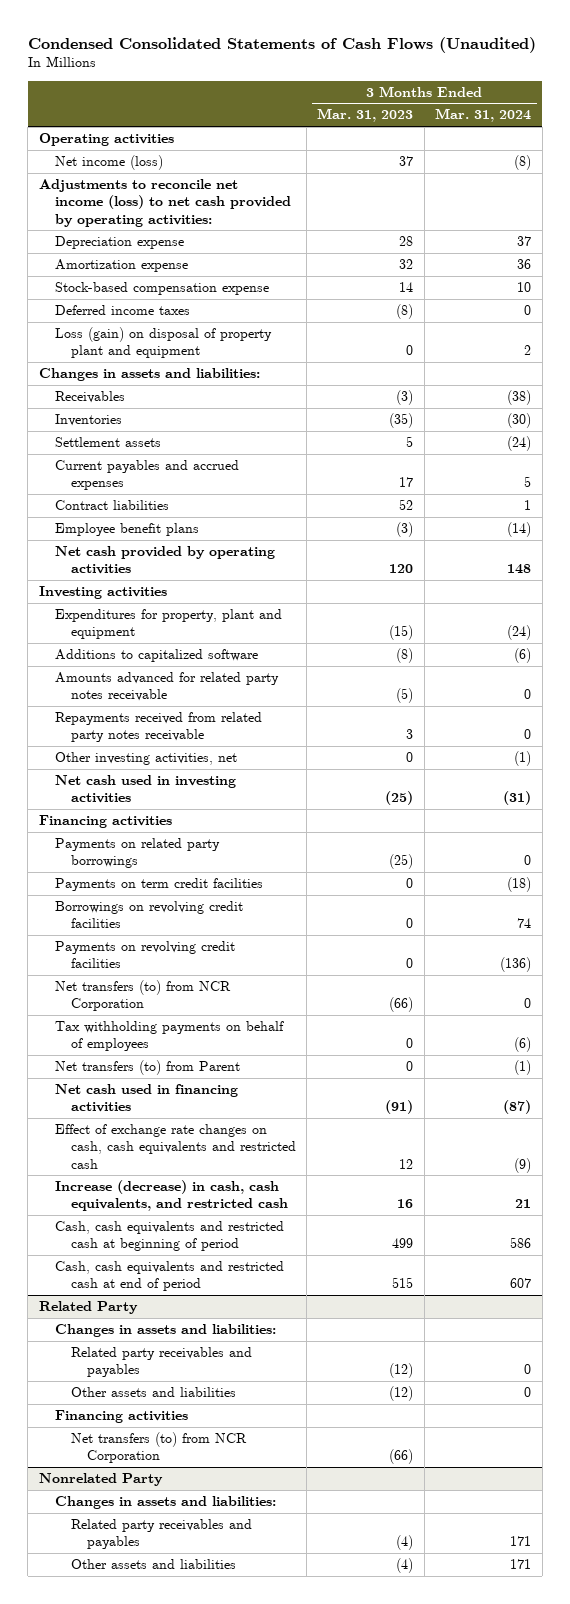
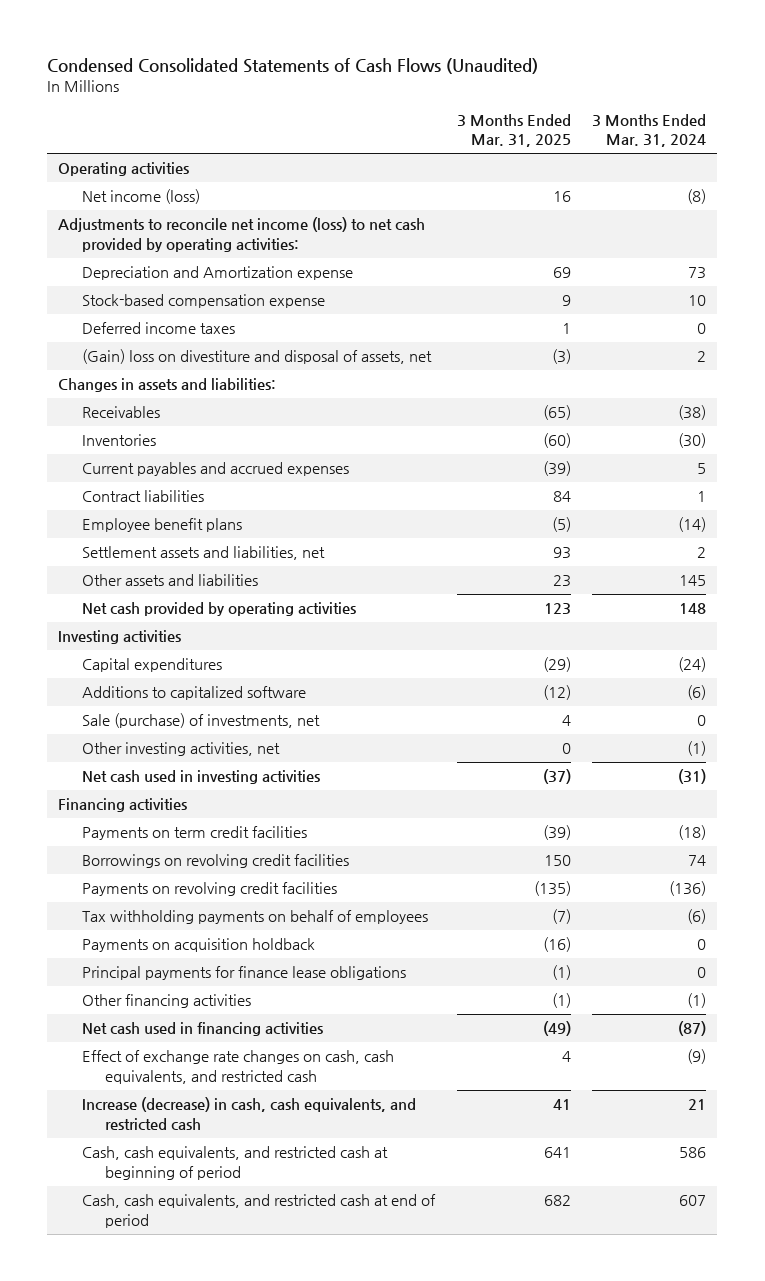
- | 3 Months Ended Mar. 31, 2023 | 3 Months Ended Mar. 31, 2024
+ | 3 Months Ended Mar. 31, 2025 | 3 Months Ended Mar. 31, 2024
- Depreciation expense | 28 | 37
- Amortization expense | 32 | 36
+ Depreciation and Amortization expense | 69 | 73
- Loss (gain) on disposal of property plant and equipment | 0 | 2
+ (Gain) loss on divestiture and disposal of assets, net | (3) | 2
- Settlement assets | 5 | (24)
+ Settlement assets and liabilities, net | 93 | 2
+ Other assets and liabilities | 23 | 145
- Expenditures for property, plant and equipment | (15) | (24)
+ Capital expenditures | (29) | (24)
- Amounts advanced for related party notes receivable | (5) | 0
- Repayments received from related party notes receivable | 3 | 0
+ Sale (purchase) of investments, net | 4 | 0
- Payments on related party borrowings | (25) | 0
- Net transfers (to) from NCR Corporation | (66) | 0
- Net transfers (to) from Parent | 0 | (1)
+ Payments on acquisition holdback | (16) | 0
+ Principal payments for finance lease obligations | (1) | 0
+ Other financing activities | (1) | (1)
- Effect of exchange rate changes on cash, cash equivalents and restricted cash | 12 | (9)
+ Effect of exchange rate changes on cash, cash equivalents, and restricted cash | 4 | (9)
- Cash, cash equivalents and restricted cash at beginning of period | 499 | 586
- Cash, cash equivalents and restricted cash at end of period | 515 | 607
- Related Party
- Changes in assets and liabilities:
- Related party receivables and payables | (12) | 0
- Other assets and liabilities | (12) | 0
- Financing activities
- Net transfers (to) from NCR Corporation | (66) |
- Nonrelated Party
- Changes in assets and liabilities:
- Related party receivables and payables | (4) | 171
- Other assets and liabilities | (4) | 171
+ Cash, cash equivalents, and restricted cash at beginning of period | 641 | 586
+ Cash, cash equivalents, and restricted cash at end of period | 682 | 607

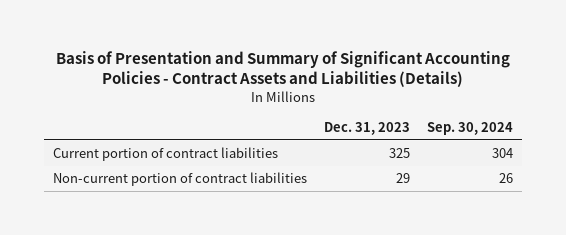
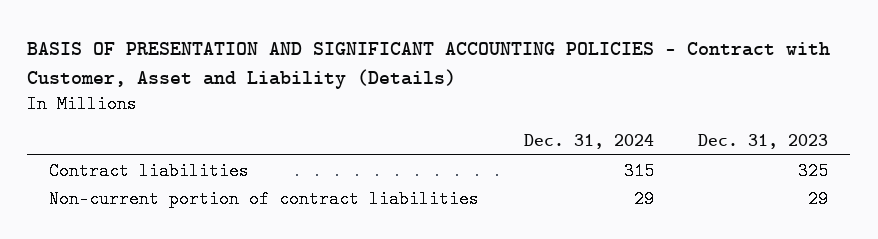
- Basis of Presentation and Summary of Significant Accounting Policies - Contract Assets and Liabilities (Details)
+ BASIS OF PRESENTATION AND SIGNIFICANT ACCOUNTING POLICIES - Contract with Customer, Asset and Liability (Details)
- | Dec. 31, 2023 | Sep. 30, 2024
+ | Dec. 31, 2024 | Dec. 31, 2023
- Current portion of contract liabilities | 325 | 304
+ Contract liabilities | 315 | 325

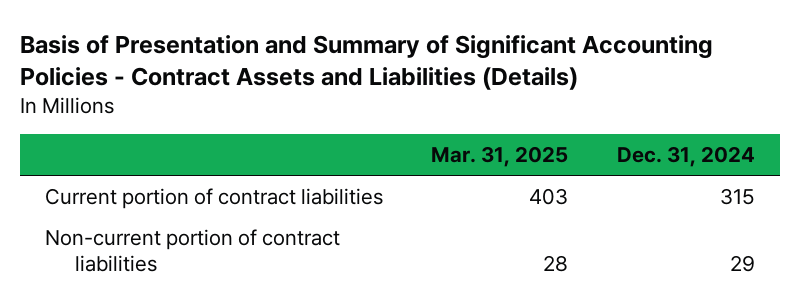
- BASIS OF PRESENTATION AND SIGNIFICANT ACCOUNTING POLICIES - Contract with Customer, Asset and Liability (Details)
+ Basis of Presentation and Summary of Significant Accounting Policies - Contract Assets and Liabilities (Details)
- | Dec. 31, 2024 | Dec. 31, 2023
+ | Mar. 31, 2025 | Dec. 31, 2024
- Contract liabilities | 315 | 325
+ Current portion of contract liabilities | 403 | 315

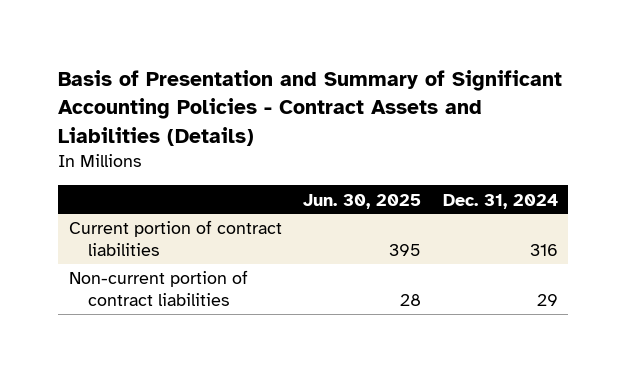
- | Mar. 31, 2025 | Dec. 31, 2024
+ | Jun. 30, 2025 | Dec. 31, 2024
- Current portion of contract liabilities | 403 | 315
+ Current portion of contract liabilities | 395 | 316

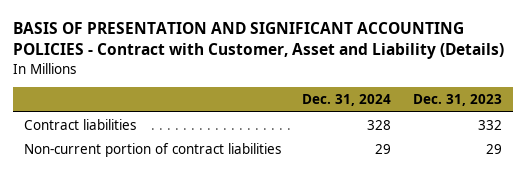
- Basis of Presentation and Summary of Significant Accounting Policies - Contract Assets and Liabilities (Details)
+ BASIS OF PRESENTATION AND SIGNIFICANT ACCOUNTING POLICIES - Contract with Customer, Asset and Liability (Details)
- | Jun. 30, 2025 | Dec. 31, 2024
+ | Dec. 31, 2024 | Dec. 31, 2023
- Current portion of contract liabilities | 395 | 316
+ Contract liabilities | 328 | 332

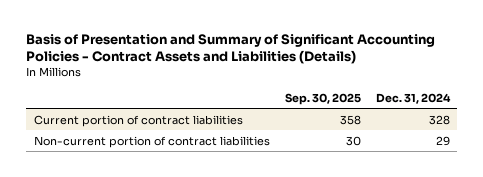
- BASIS OF PRESENTATION AND SIGNIFICANT ACCOUNTING POLICIES - Contract with Customer, Asset and Liability (Details)
+ Basis of Presentation and Summary of Significant Accounting Policies - Contract Assets and Liabilities (Details)
- | Dec. 31, 2024 | Dec. 31, 2023
+ | Sep. 30, 2025 | Dec. 31, 2024
- Contract liabilities | 328 | 332
+ Current portion of contract liabilities | 358 | 328

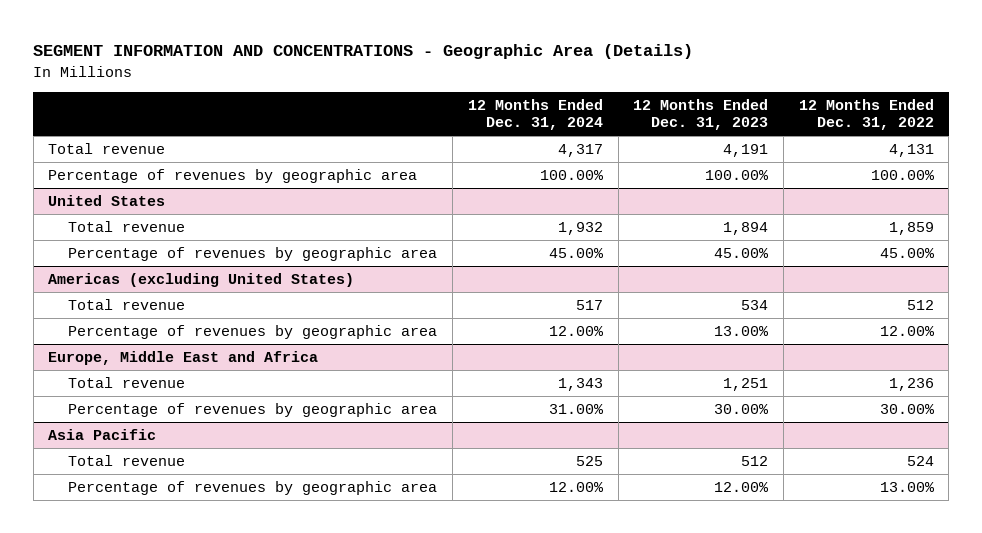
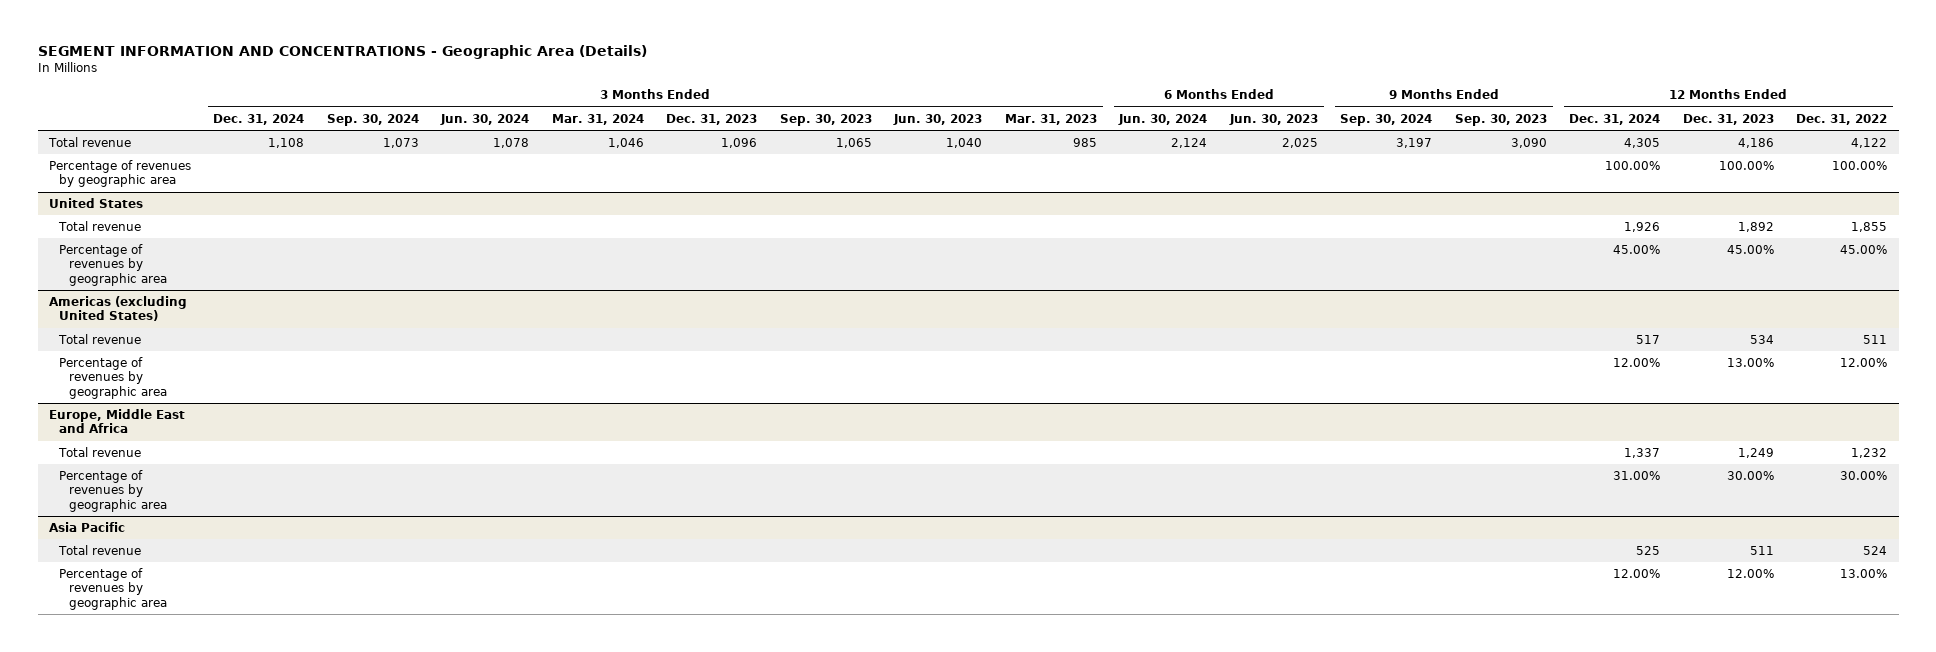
- | 12 Months Ended Dec. 31, 2024 | 12 Months Ended Dec. 31, 2023 | 12 Months Ended Dec. 31, 2022
+ | 3 Months Ended Dec. 31, 2024 | 3 Months Ended Sep. 30, 2024 | 3 Months Ended Jun. 30, 2024 | 3 Months Ended Mar. 31, 2024 | 3 Months Ended Dec. 31, 2023 | 3 Months Ended Sep. 30, 2023 | 3 Months Ended Jun. 30, 2023 | 3 Months Ended Mar. 31, 2023 | 6 Months Ended Jun. 30, 2024 | 6 Months Ended Jun. 30, 2023 | 9 Months Ended Sep. 30, 2024 | 9 Months Ended Sep. 30, 2023 | 12 Months Ended Dec. 31, 2024 | 12 Months Ended Dec. 31, 2023 | 12 Months Ended Dec. 31, 2022
- Total revenue | 4,317 | 4,191 | 4,131
+ Total revenue | 1,108 | 1,073 | 1,078 | 1,046 | 1,096 | 1,065 | 1,040 | 985 | 2,124 | 2,025 | 3,197 | 3,090 | 4,305 | 4,186 | 4,122
@ United States
- Total revenue | 1,932 | 1,894 | 1,859
+ Total revenue | | | | | | | | | | | | | 1,926 | 1,892 | 1,855
@ Americas (excluding United States)
- Total revenue | 517 | 534 | 512
+ Total revenue | | | | | | | | | | | | | 517 | 534 | 511
@ Europe, Middle East and Africa
- Total revenue | 1,343 | 1,251 | 1,236
+ Total revenue | | | | | | | | | | | | | 1,337 | 1,249 | 1,232
@ Asia Pacific
- Total revenue | 525 | 512 | 524
+ Total revenue | | | | | | | | | | | | | 525 | 511 | 524

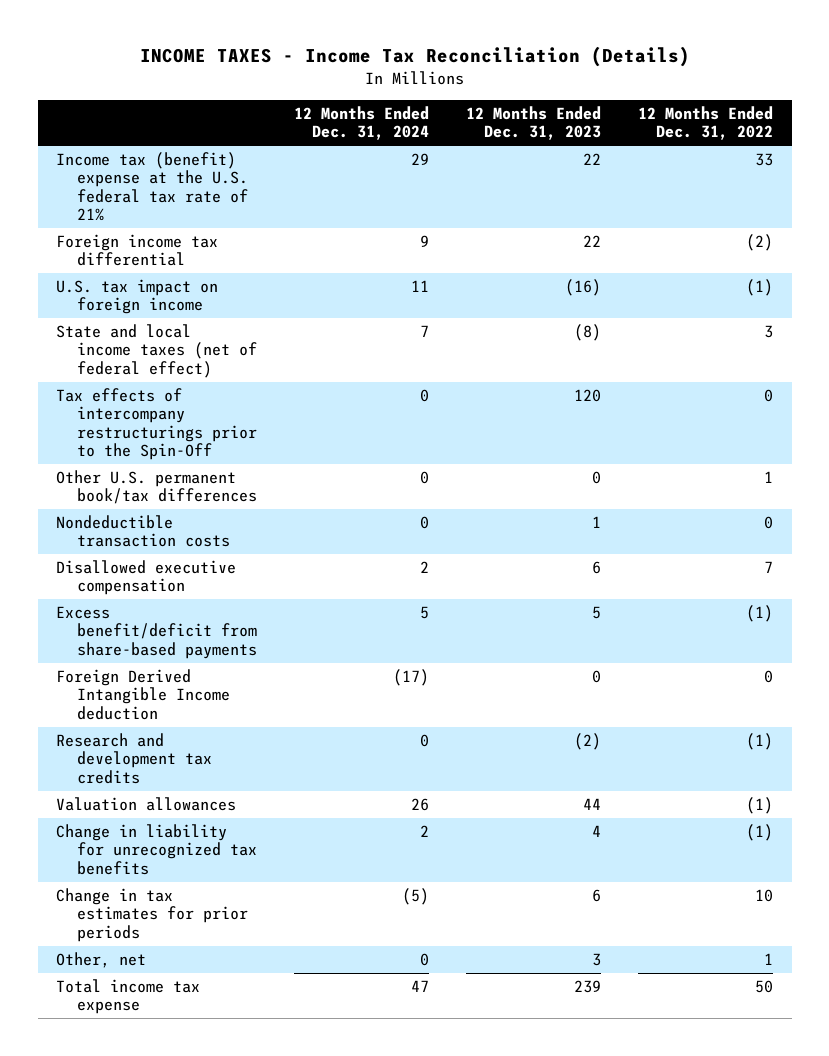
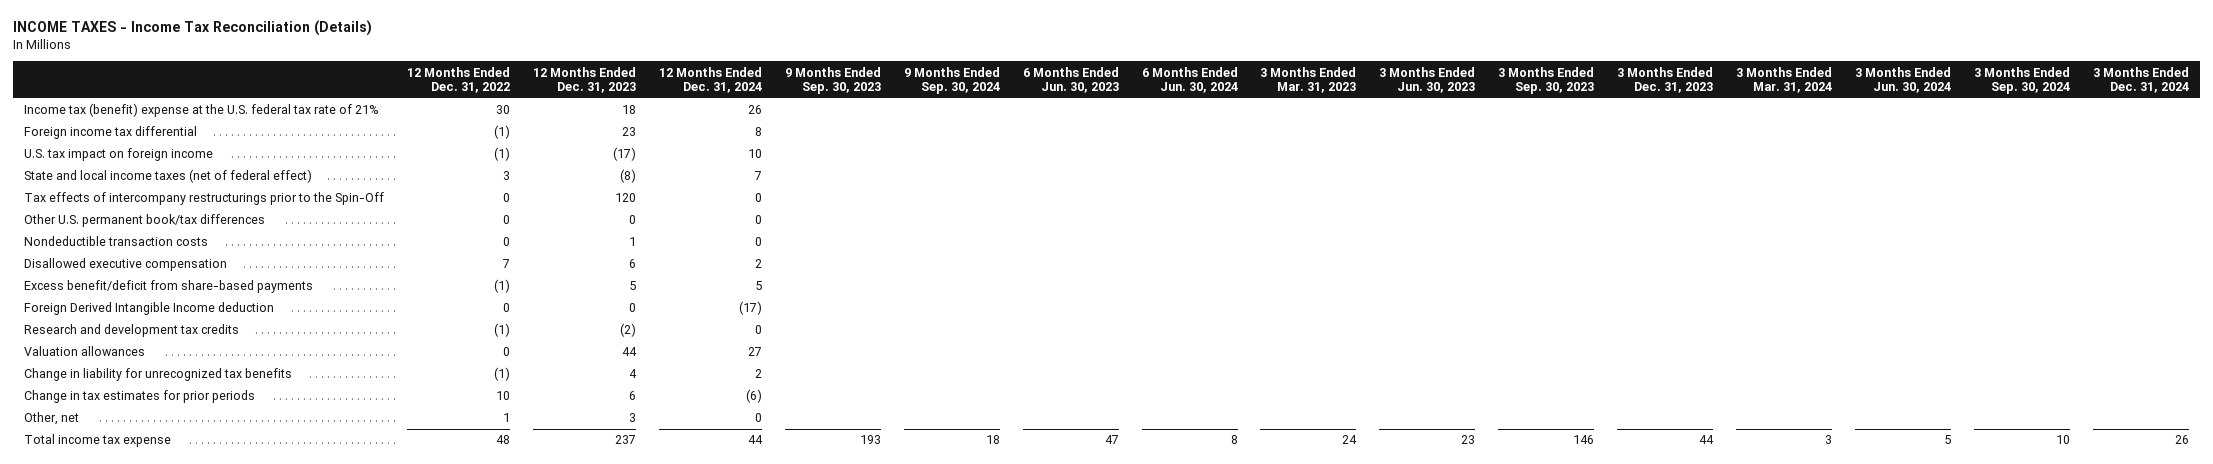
- | 12 Months Ended Dec. 31, 2024 | 12 Months Ended Dec. 31, 2023 | 12 Months Ended Dec. 31, 2022
+ | 12 Months Ended Dec. 31, 2022 | 12 Months Ended Dec. 31, 2023 | 12 Months Ended Dec. 31, 2024 | 9 Months Ended Sep. 30, 2023 | 9 Months Ended Sep. 30, 2024 | 6 Months Ended Jun. 30, 2023 | 6 Months Ended Jun. 30, 2024 | 3 Months Ended Mar. 31, 2023 | 3 Months Ended Jun. 30, 2023 | 3 Months Ended Sep. 30, 2023 | 3 Months Ended Dec. 31, 2023 | 3 Months Ended Mar. 31, 2024 | 3 Months Ended Jun. 30, 2024 | 3 Months Ended Sep. 30, 2024 | 3 Months Ended Dec. 31, 2024
- Income tax (benefit) expense at the U.S. federal tax rate of 21% | 29 | 22 | 33
- Foreign income tax differential | 9 | 22 | (2)
- U.S. tax impact on foreign income | 11 | (16) | (1)
+ Income tax (benefit) expense at the U.S. federal tax rate of 21% | 30 | 18 | 26 | | | | | | | | | | | |
+ Foreign income tax differential | (1) | 23 | 8 | | | | | | | | | | | |
+ U.S. tax impact on foreign income | (1) | (17) | 10 | | | | | | | | | | | |
- Other U.S. permanent book/tax differences | 0 | 0 | 1
+ Other U.S. permanent book/tax differences | 0 | 0 | 0 | | | | | | | | | | | |
- Valuation allowances | 26 | 44 | (1)
+ Valuation allowances | 0 | 44 | 27 | | | | | | | | | | | |
- Change in tax estimates for prior periods | (5) | 6 | 10
+ Change in tax estimates for prior periods | 10 | 6 | (6) | | | | | | | | | | | |
- Total income tax expense | 47 | 239 | 50
+ Total income tax expense | 48 | 237 | 44 | 193 | 18 | 47 | 8 | 24 | 23 | 146 | 44 | 3 | 5 | 10 | 26

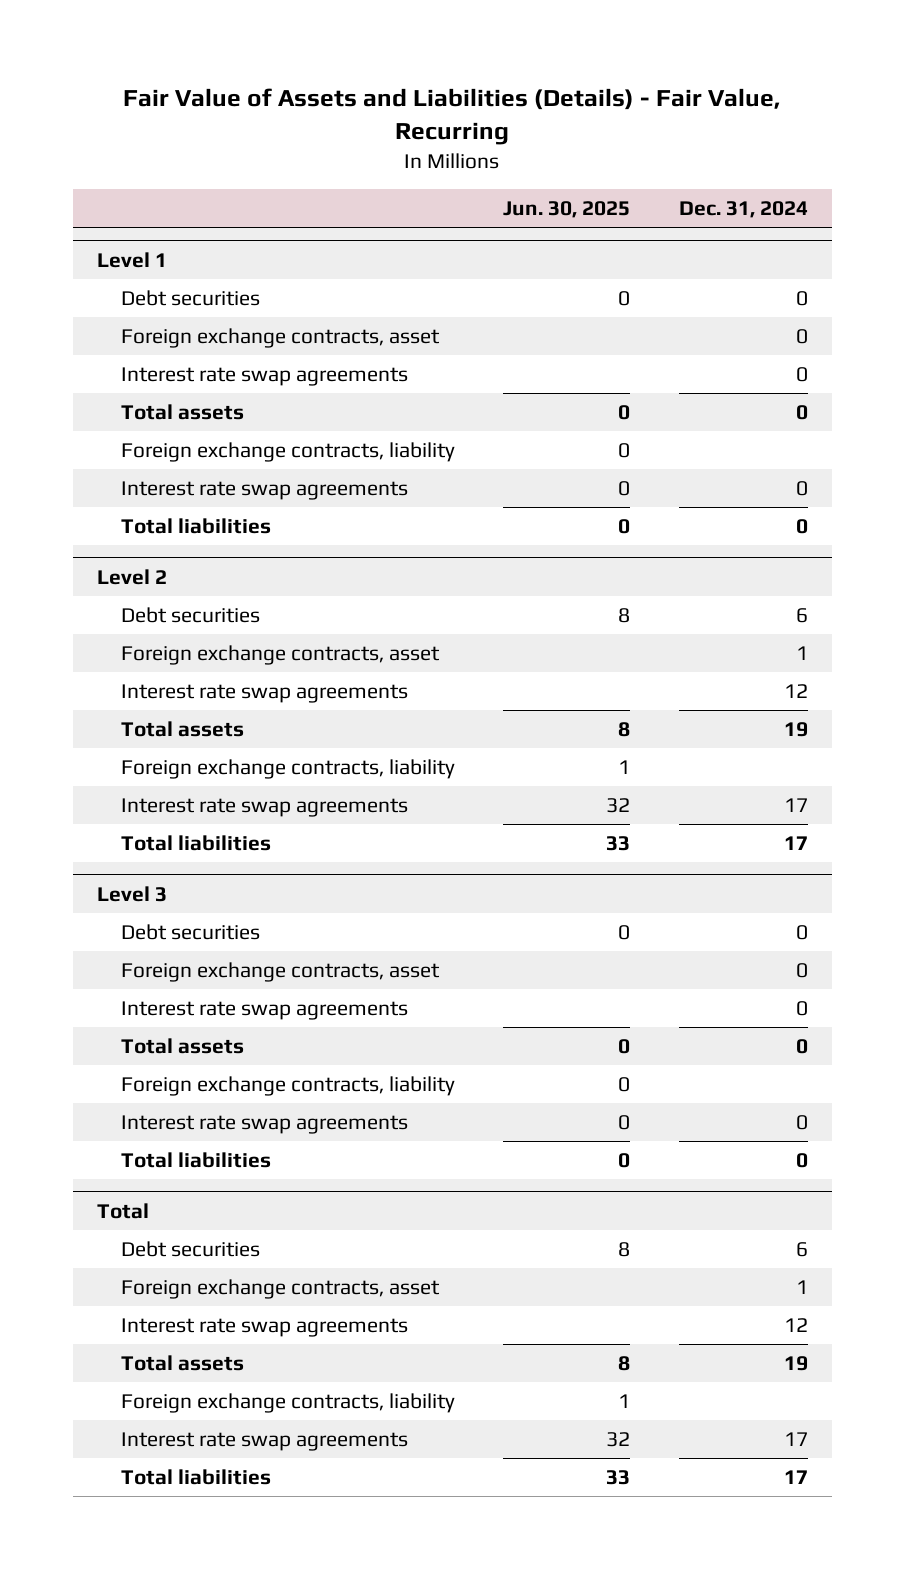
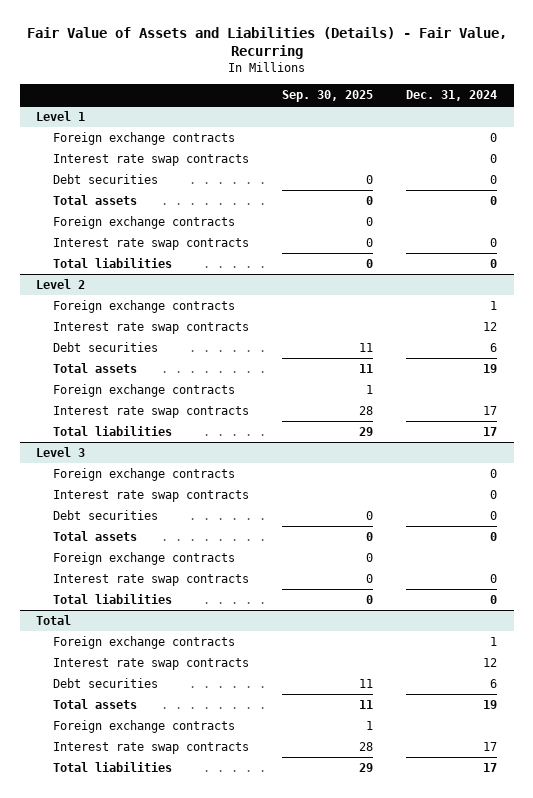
- | Jun. 30, 2025 | Dec. 31, 2024
+ | Sep. 30, 2025 | Dec. 31, 2024
@ Level 1
+ Foreign exchange contracts | | 0
+ Interest rate swap contracts | | 0
- Foreign exchange contracts, asset | | 0
- Interest rate swap agreements | | 0
- Foreign exchange contracts, liability | 0 |
- Interest rate swap agreements | 0 | 0
+ Foreign exchange contracts | 0 |
+ Interest rate swap contracts | 0 | 0
@ Level 2
+ Foreign exchange contracts | | 1
+ Interest rate swap contracts | | 12
- Foreign exchange contracts, asset | | 1
- Interest rate swap agreements | | 12
- Foreign exchange contracts, liability | 1 |
- Interest rate swap agreements | 32 | 17
+ Foreign exchange contracts | 1 |
+ Interest rate swap contracts | 28 | 17
@ Level 3
+ Foreign exchange contracts | | 0
+ Interest rate swap contracts | | 0
- Foreign exchange contracts, asset | | 0
- Interest rate swap agreements | | 0
- Foreign exchange contracts, liability | 0 |
- Interest rate swap agreements | 0 | 0
+ Foreign exchange contracts | 0 |
+ Interest rate swap contracts | 0 | 0
@ Total
+ Foreign exchange contracts | | 1
+ Interest rate swap contracts | | 12
- Foreign exchange contracts, asset | | 1
- Interest rate swap agreements | | 12
- Foreign exchange contracts, liability | 1 |
- Interest rate swap agreements | 32 | 17
+ Foreign exchange contracts | 1 |
+ Interest rate swap contracts | 28 | 17

